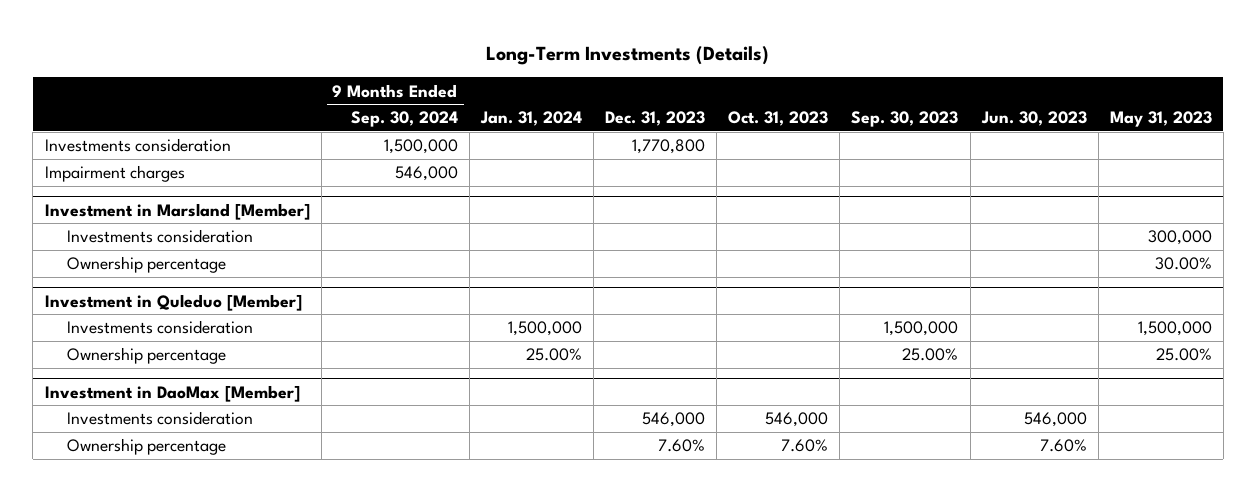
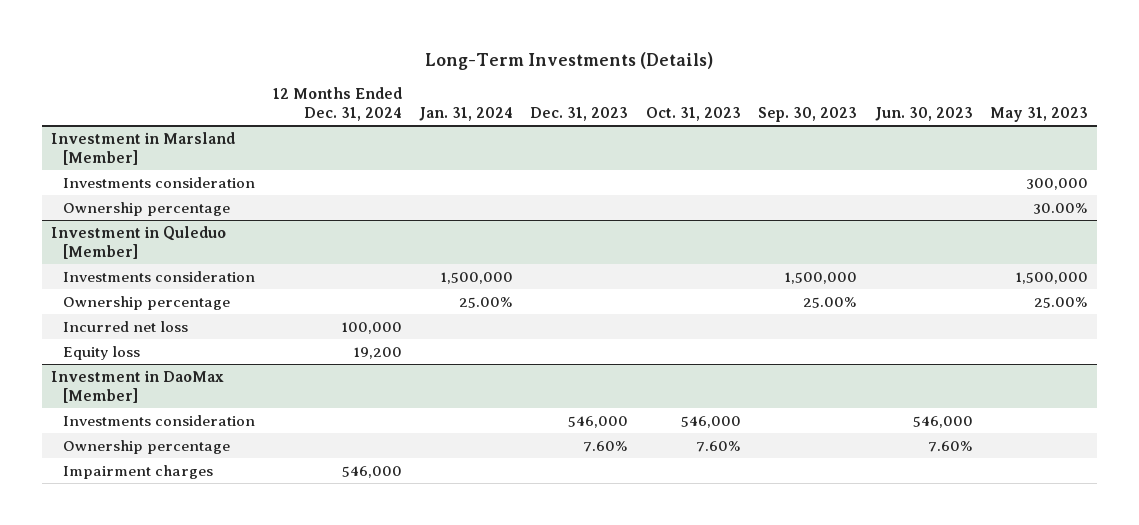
- | 9 Months Ended Sep. 30, 2024 | Jan. 31, 2024 | Dec. 31, 2023 | Oct. 31, 2023 | Sep. 30, 2023 | Jun. 30, 2023 | May 31, 2023
+ | 12 Months Ended Dec. 31, 2024 | Jan. 31, 2024 | Dec. 31, 2023 | Oct. 31, 2023 | Sep. 30, 2023 | Jun. 30, 2023 | May 31, 2023
- Investments consideration | 1,500,000 | | 1,770,800 | | | |
- Impairment charges | 546,000 | | | | | |
@ Investment in Quleduo [Member]
+ Incurred net loss | 100,000 | | | | | |
+ Equity loss | 19,200 | | | | | |
@ Investment in DaoMax [Member]
+ Impairment charges | 546,000 | | | | | |

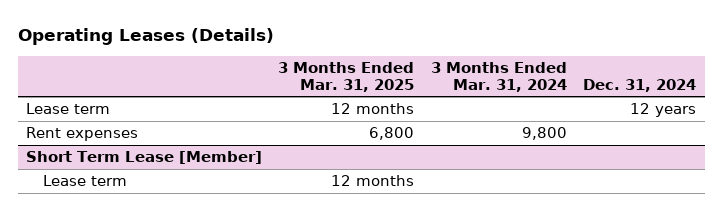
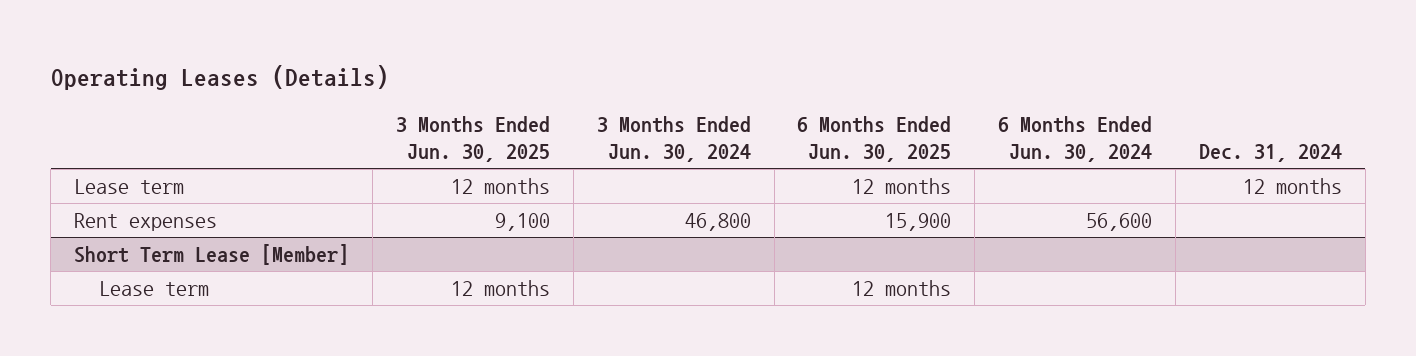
- | 3 Months Ended Mar. 31, 2025 | 3 Months Ended Mar. 31, 2024 | Dec. 31, 2024
+ | 3 Months Ended Jun. 30, 2025 | 3 Months Ended Jun. 30, 2024 | 6 Months Ended Jun. 30, 2025 | 6 Months Ended Jun. 30, 2024 | Dec. 31, 2024
- Lease term | 12 months | | 12 years
+ Lease term | 12 months | | 12 months | | 12 months

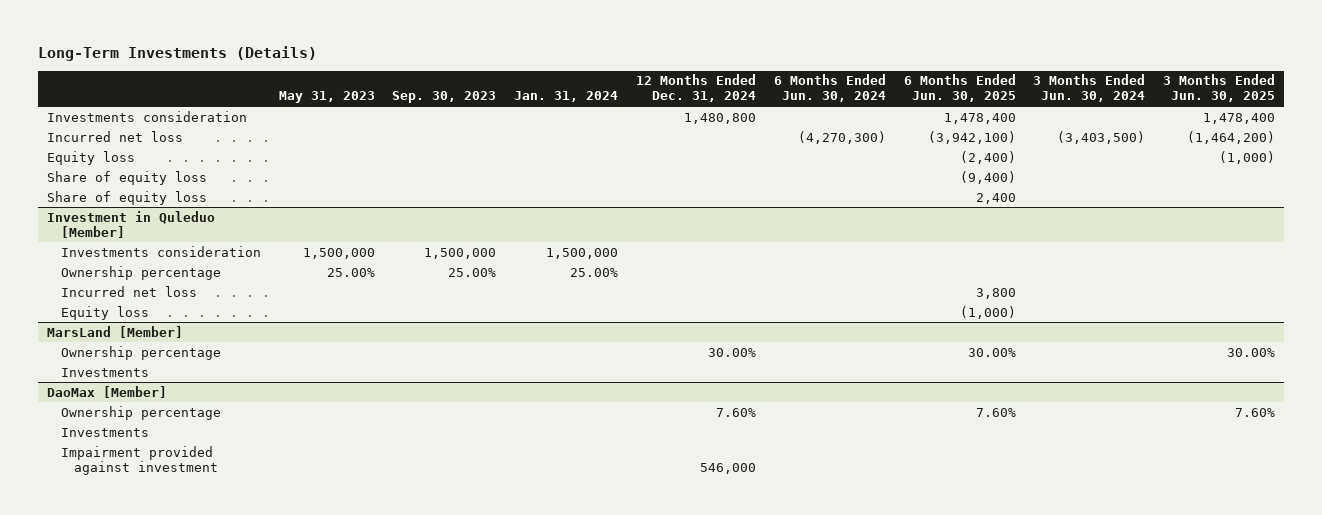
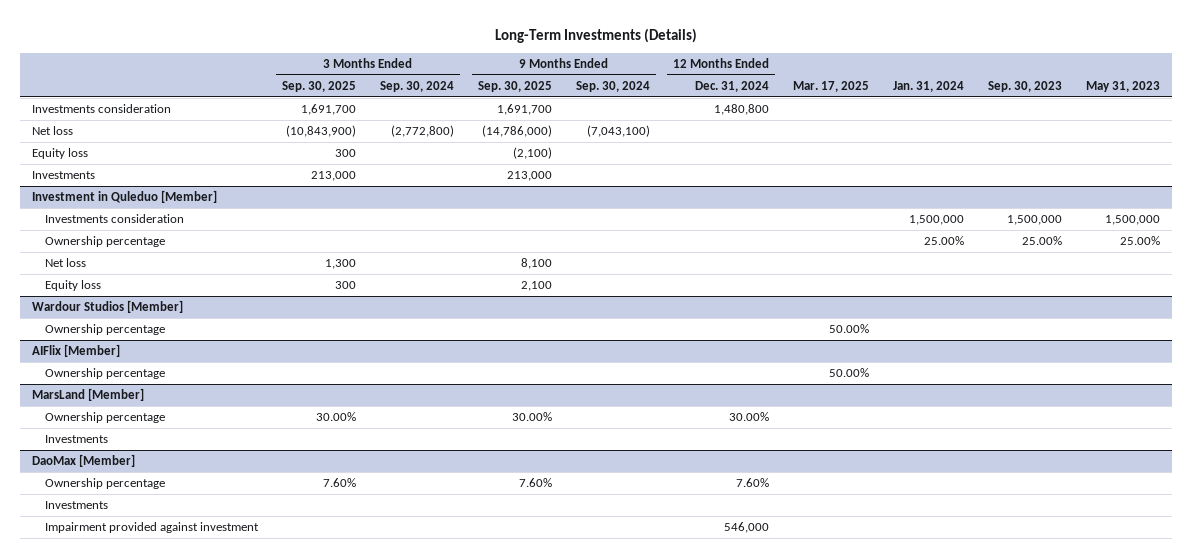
- | May 31, 2023 | Sep. 30, 2023 | Jan. 31, 2024 | 12 Months Ended Dec. 31, 2024 | 6 Months Ended Jun. 30, 2024 | 6 Months Ended Jun. 30, 2025 | 3 Months Ended Jun. 30, 2024 | 3 Months Ended Jun. 30, 2025
+ | 3 Months Ended Sep. 30, 2025 | 3 Months Ended Sep. 30, 2024 | 9 Months Ended Sep. 30, 2025 | 9 Months Ended Sep. 30, 2024 | 12 Months Ended Dec. 31, 2024 | Mar. 17, 2025 | Jan. 31, 2024 | Sep. 30, 2023 | May 31, 2023
- Incurred net loss | | | | | (4,270,300) | (3,942,100) | (3,403,500) | (1,464,200)
+ Net loss | (10,843,900) | (2,772,800) | (14,786,000) | (7,043,100) | | | | |
- Share of equity loss | | | | | | (9,400) | |
- Share of equity loss | | | | | | 2,400 | |
+ Investments | 213,000 | | 213,000 | | | | | |
@ Investment in Quleduo [Member]
- Incurred net loss | | | | | | 3,800 | |
+ Net loss | 1,300 | | 8,100 | | | | | |
+ Wardour Studios [Member]
+ Ownership percentage | | | | | | 50.00% | | |
+ AIFlix [Member]
+ Ownership percentage | | | | | | 50.00% | | |

